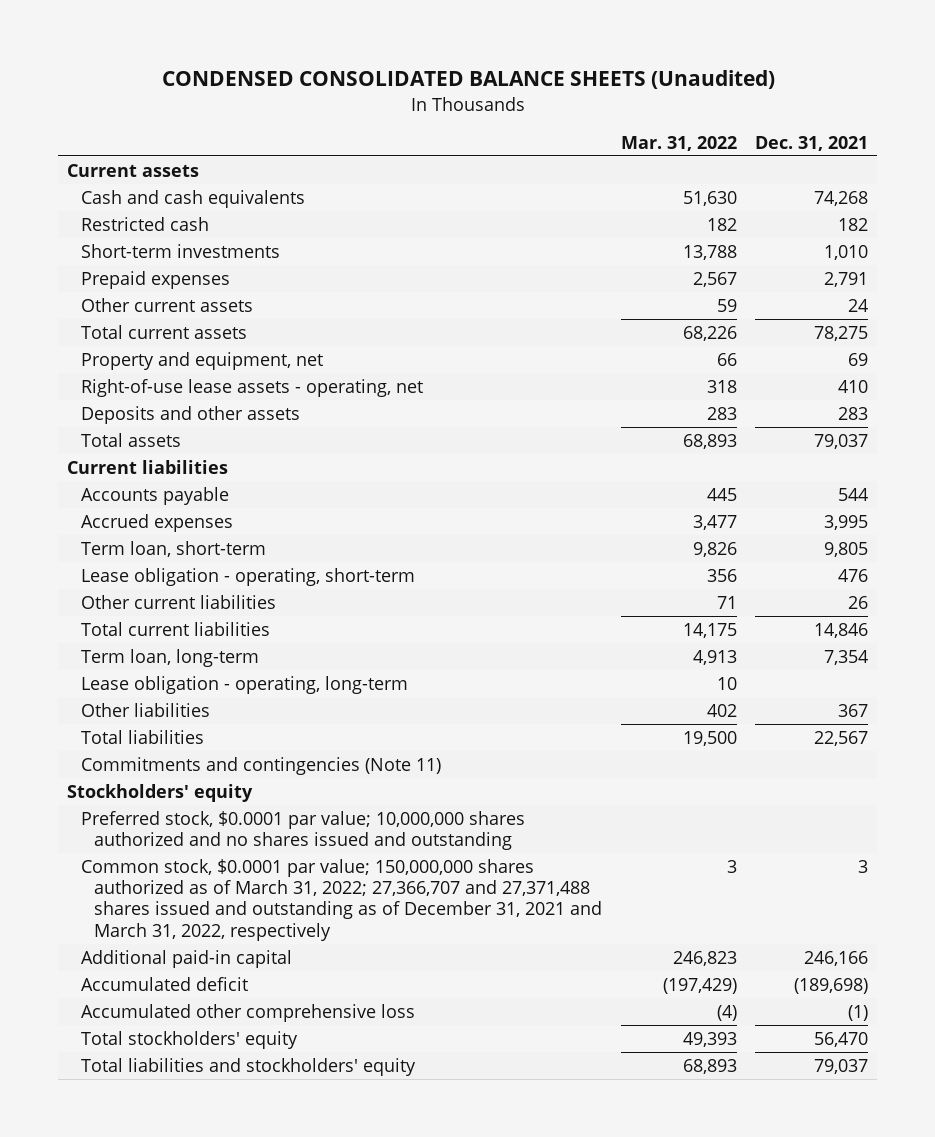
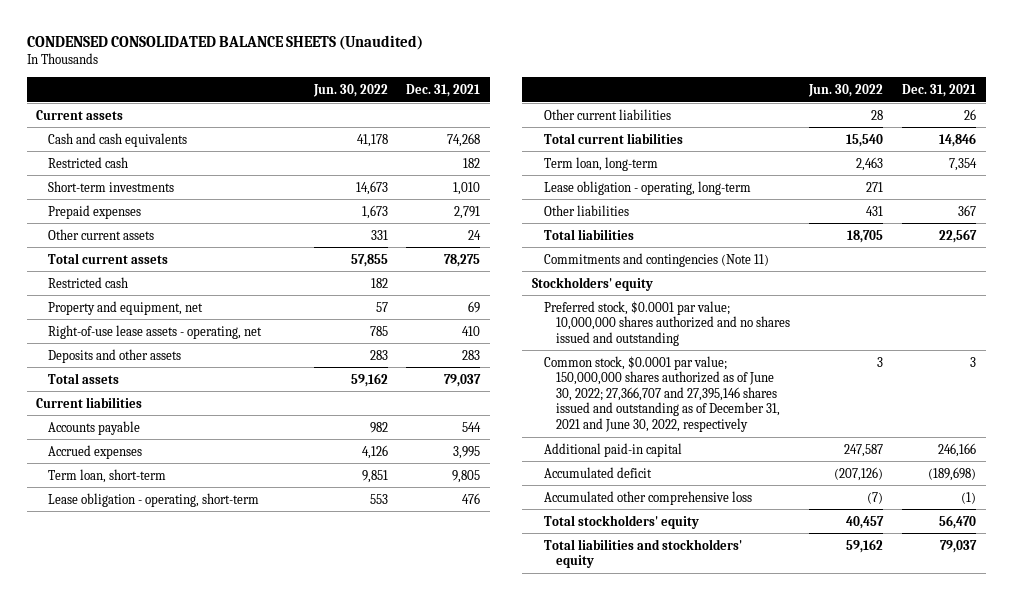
- | Mar. 31, 2022 | Dec. 31, 2021
+ | Jun. 30, 2022 | Dec. 31, 2021
+ Restricted cash | 182 |
- Common stock, $0.0001 par value; 150,000,000 shares authorized as of March 31, 2022; 27,366,707 and 27,371,488 shares issued and outstanding as of December 31, 2021 and March 31, 2022, respectively | 3 | 3
+ Common stock, $0.0001 par value; 150,000,000 shares authorized as of June 30, 2022; 27,366,707 and 27,395,146 shares issued and outstanding as of December 31, 2021 and June 30, 2022, respectively | 3 | 3

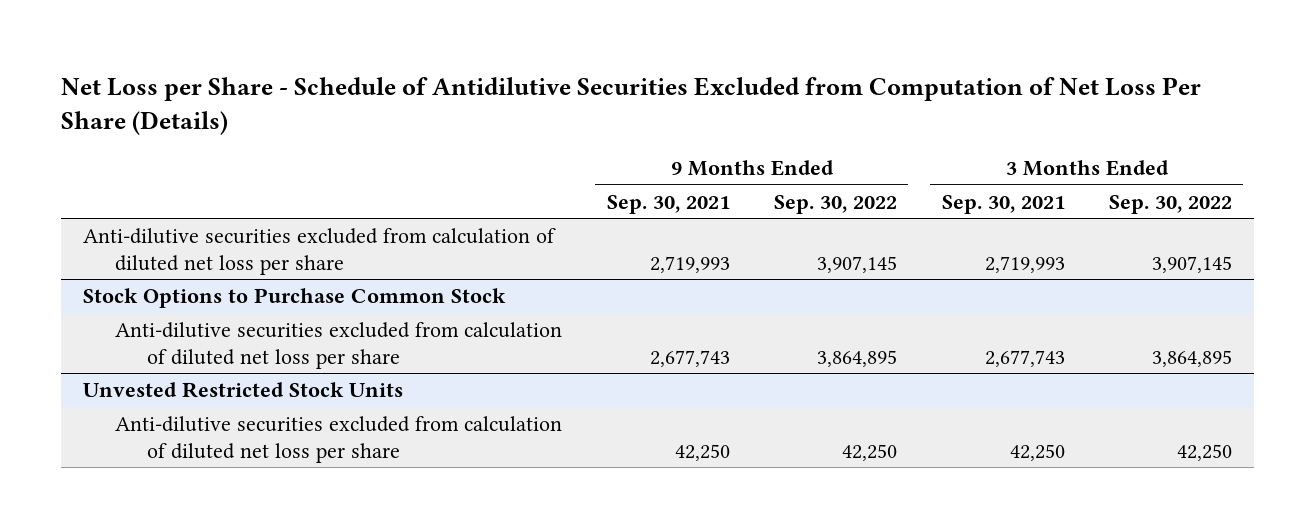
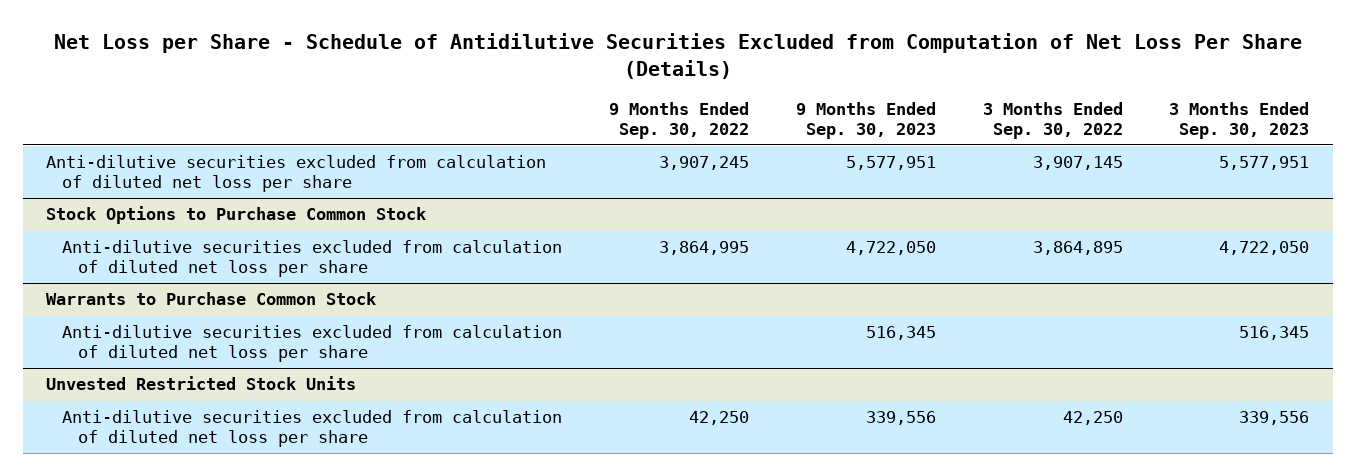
- | 9 Months Ended Sep. 30, 2021 | 9 Months Ended Sep. 30, 2022 | 3 Months Ended Sep. 30, 2021 | 3 Months Ended Sep. 30, 2022
+ | 9 Months Ended Sep. 30, 2022 | 9 Months Ended Sep. 30, 2023 | 3 Months Ended Sep. 30, 2022 | 3 Months Ended Sep. 30, 2023
- Anti-dilutive securities excluded from calculation of diluted net loss per share | 2,719,993 | 3,907,145 | 2,719,993 | 3,907,145
+ Anti-dilutive securities excluded from calculation of diluted net loss per share | 3,907,245 | 5,577,951 | 3,907,145 | 5,577,951
@ Stock Options to Purchase Common Stock
- Anti-dilutive securities excluded from calculation of diluted net loss per share | 2,677,743 | 3,864,895 | 2,677,743 | 3,864,895
+ Anti-dilutive securities excluded from calculation of diluted net loss per share | 3,864,995 | 4,722,050 | 3,864,895 | 4,722,050
+ Warrants to Purchase Common Stock
+ Anti-dilutive securities excluded from calculation of diluted net loss per share | | 516,345 | | 516,345

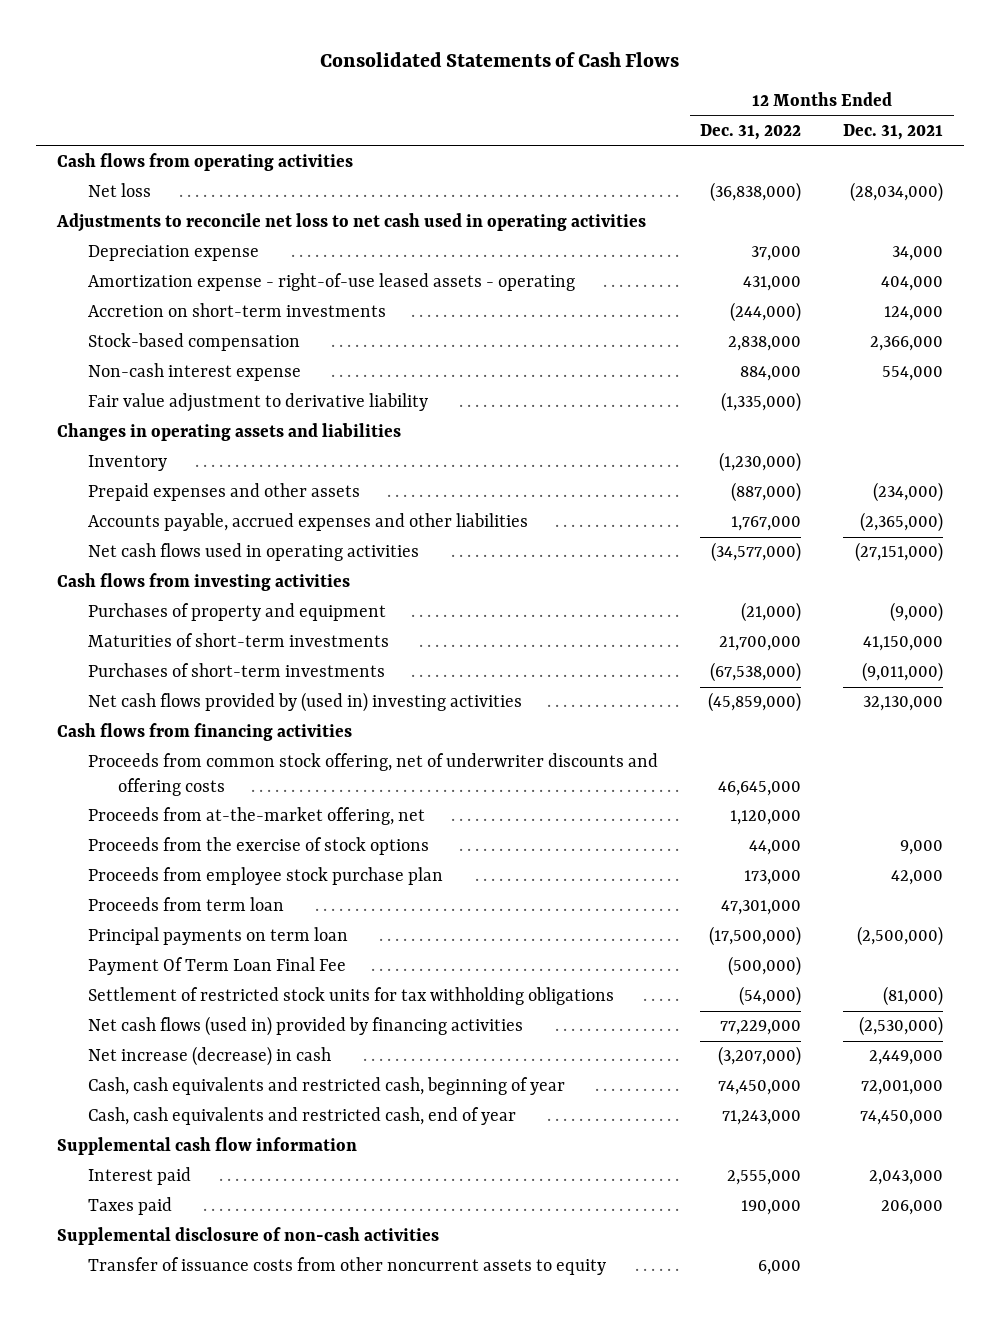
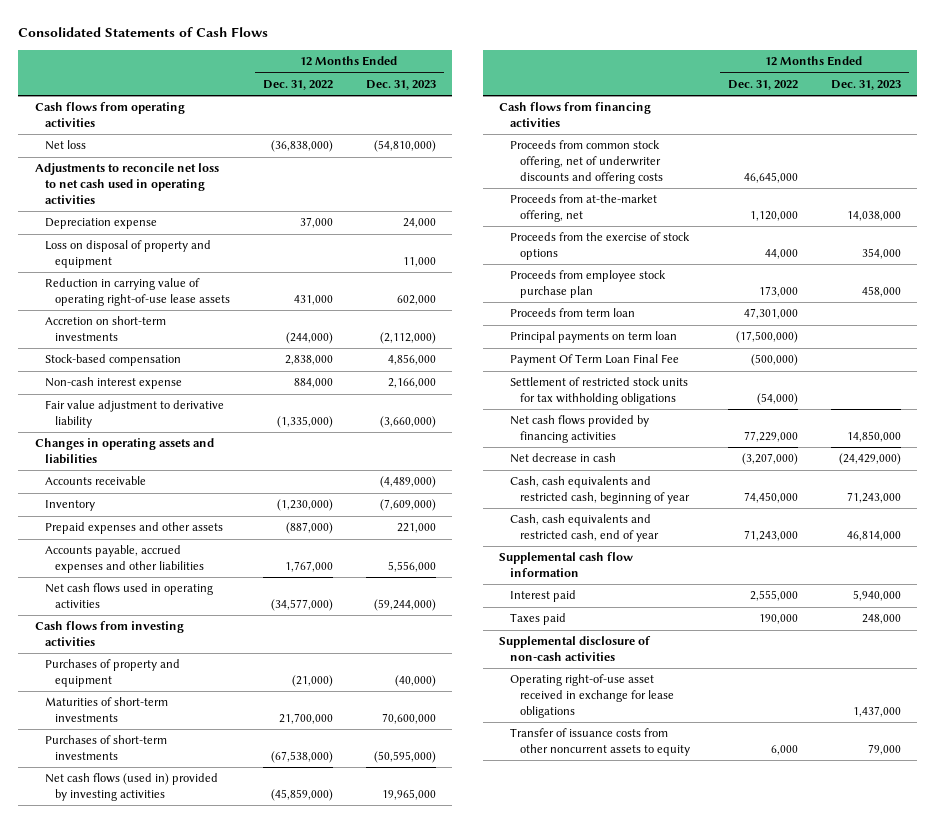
- | 12 Months Ended Dec. 31, 2022 | 12 Months Ended Dec. 31, 2021
+ | 12 Months Ended Dec. 31, 2022 | 12 Months Ended Dec. 31, 2023
- Amortization expense - right-of-use leased assets - operating | 431,000 | 404,000
+ Loss on disposal of property and equipment | | 11,000
+ Reduction in carrying value of operating right-of-use lease assets | 431,000 | 602,000
+ Accounts receivable | | (4,489,000)
- Net cash flows provided by (used in) investing activities | (45,859,000) | 32,130,000
+ Net cash flows (used in) provided by investing activities | (45,859,000) | 19,965,000
- Net cash flows (used in) provided by financing activities | 77,229,000 | (2,530,000)
- Net increase (decrease) in cash | (3,207,000) | 2,449,000
+ Net cash flows provided by financing activities | 77,229,000 | 14,850,000
+ Net decrease in cash | (3,207,000) | (24,429,000)
+ Operating right-of-use asset received in exchange for lease obligations | | 1,437,000

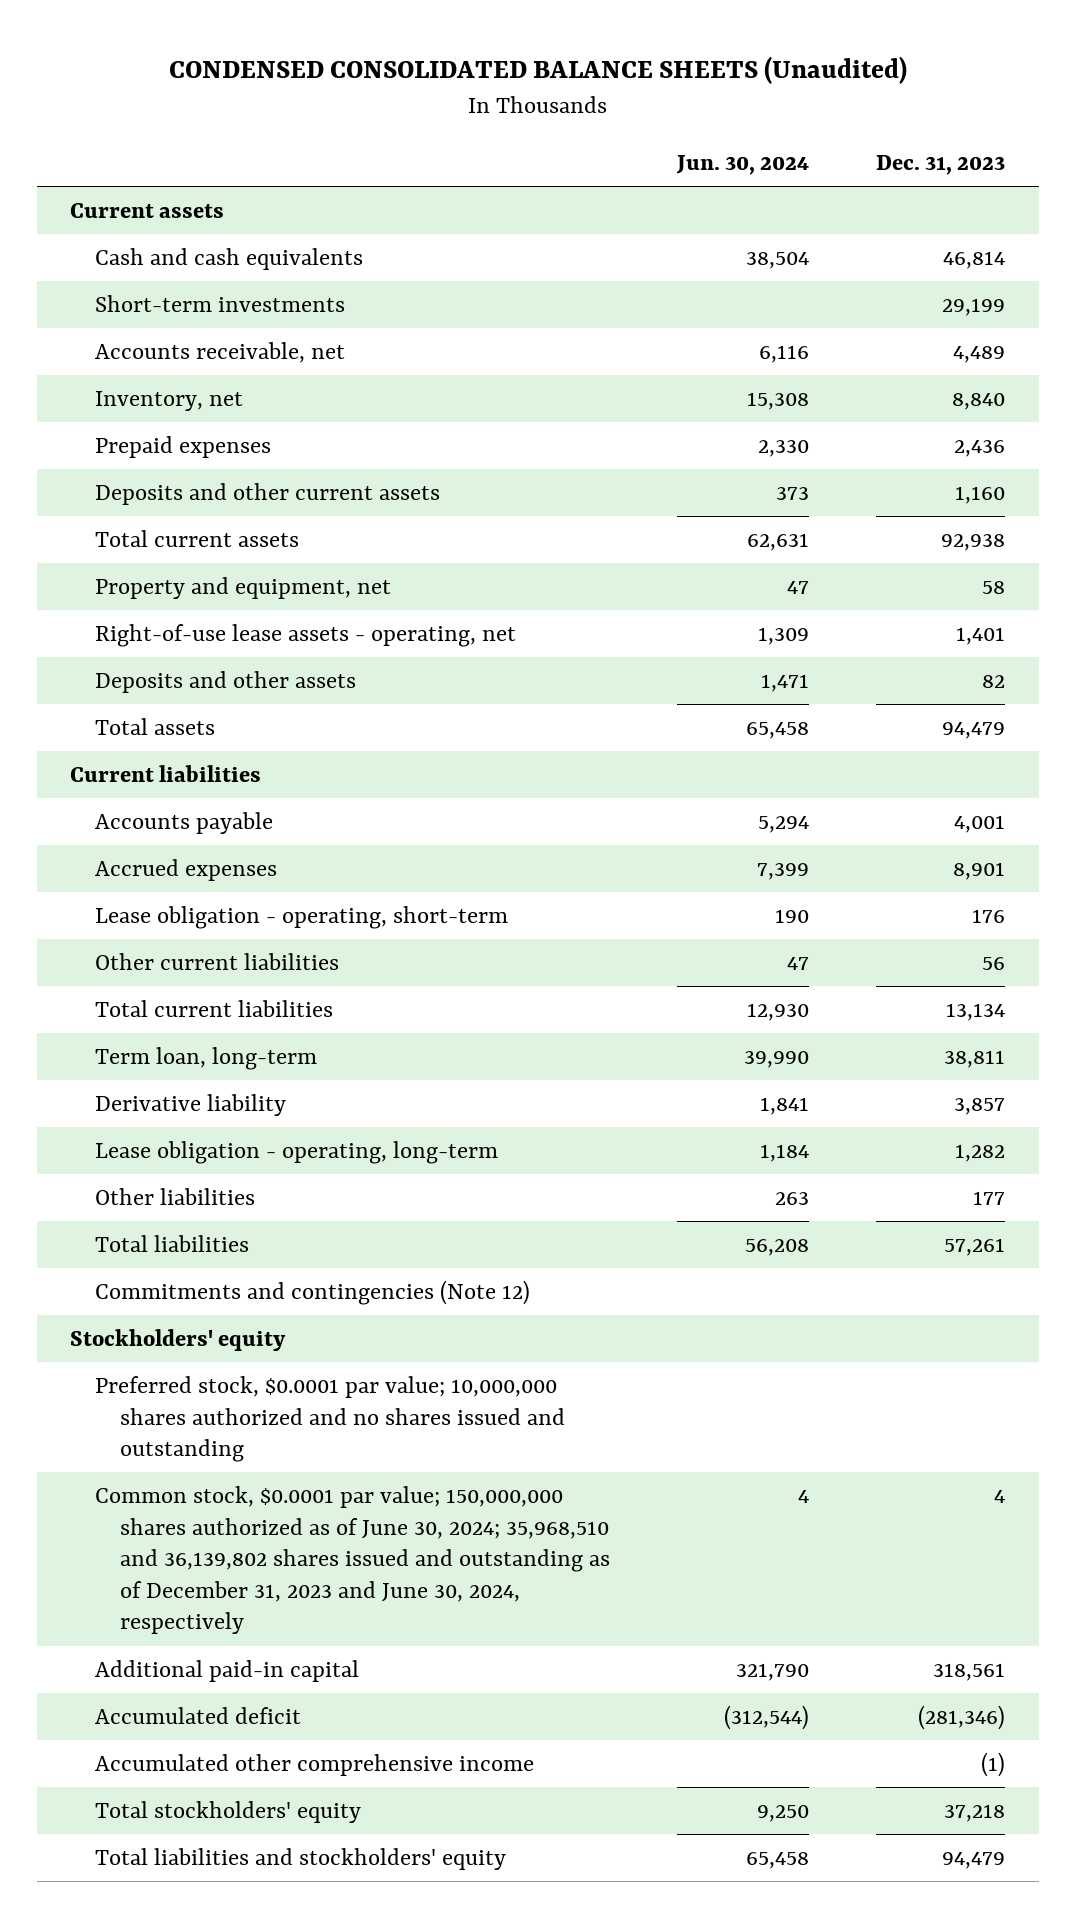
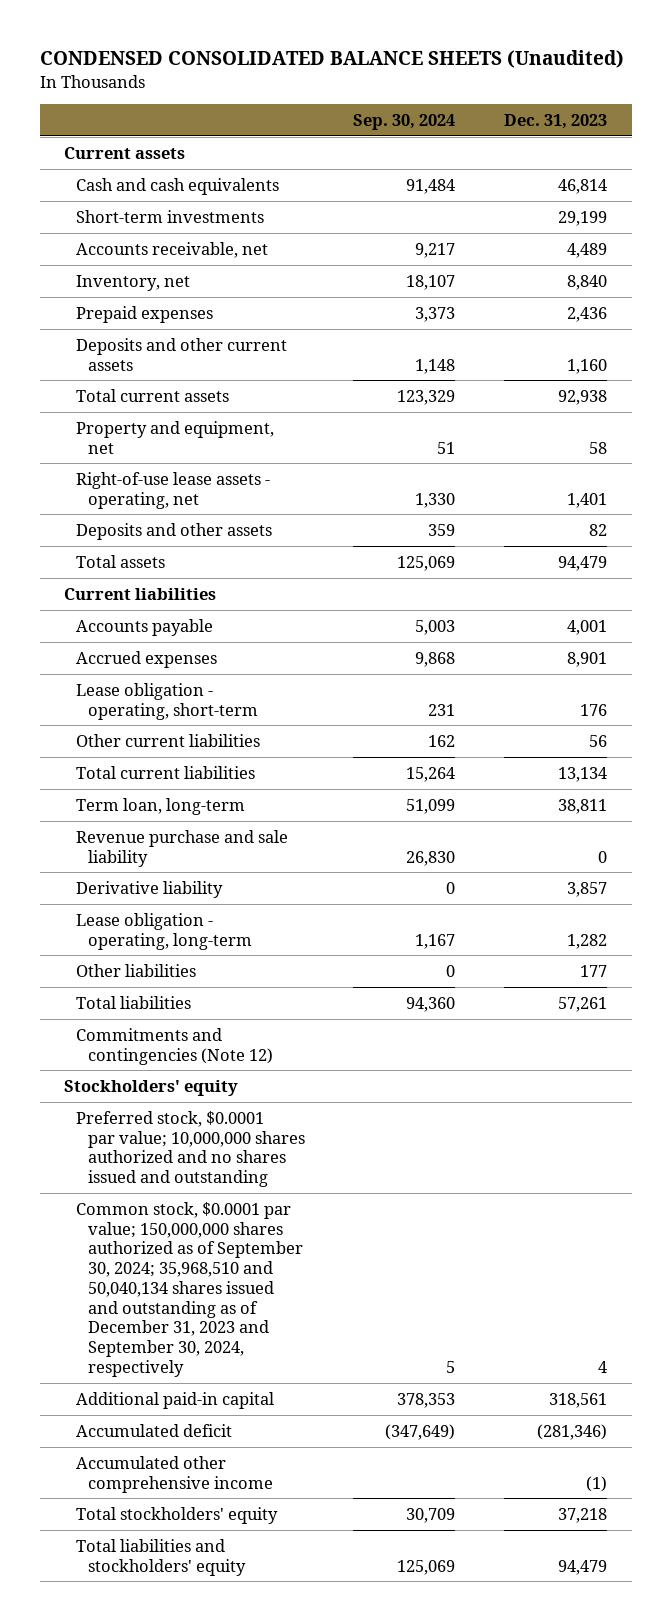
- | Jun. 30, 2024 | Dec. 31, 2023
+ | Sep. 30, 2024 | Dec. 31, 2023
+ Revenue purchase and sale liability | 26,830 | 0
- Common stock, $0.0001 par value; 150,000,000 shares authorized as of June 30, 2024; 35,968,510 and 36,139,802 shares issued and outstanding as of December 31, 2023 and June 30, 2024, respectively | 4 | 4
+ Common stock, $0.0001 par value; 150,000,000 shares authorized as of September 30, 2024; 35,968,510 and 50,040,134 shares issued and outstanding as of December 31, 2023 and September 30, 2024, respectively | 5 | 4

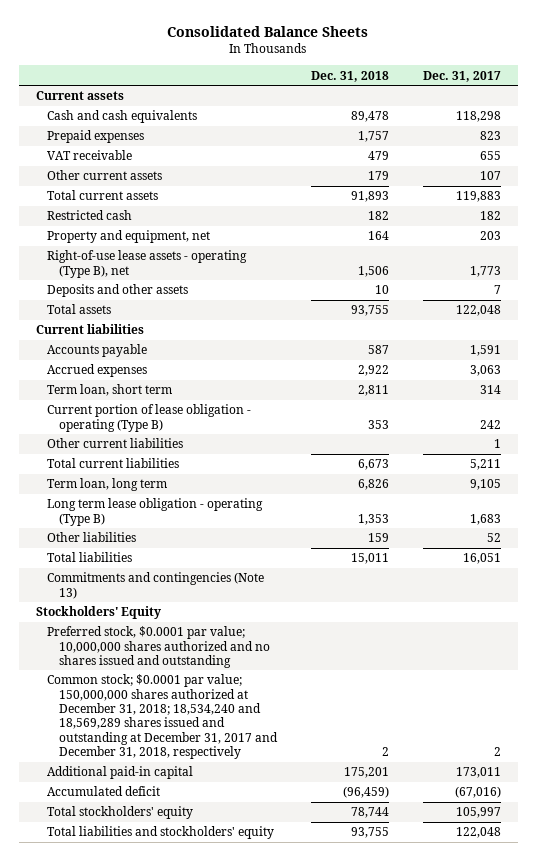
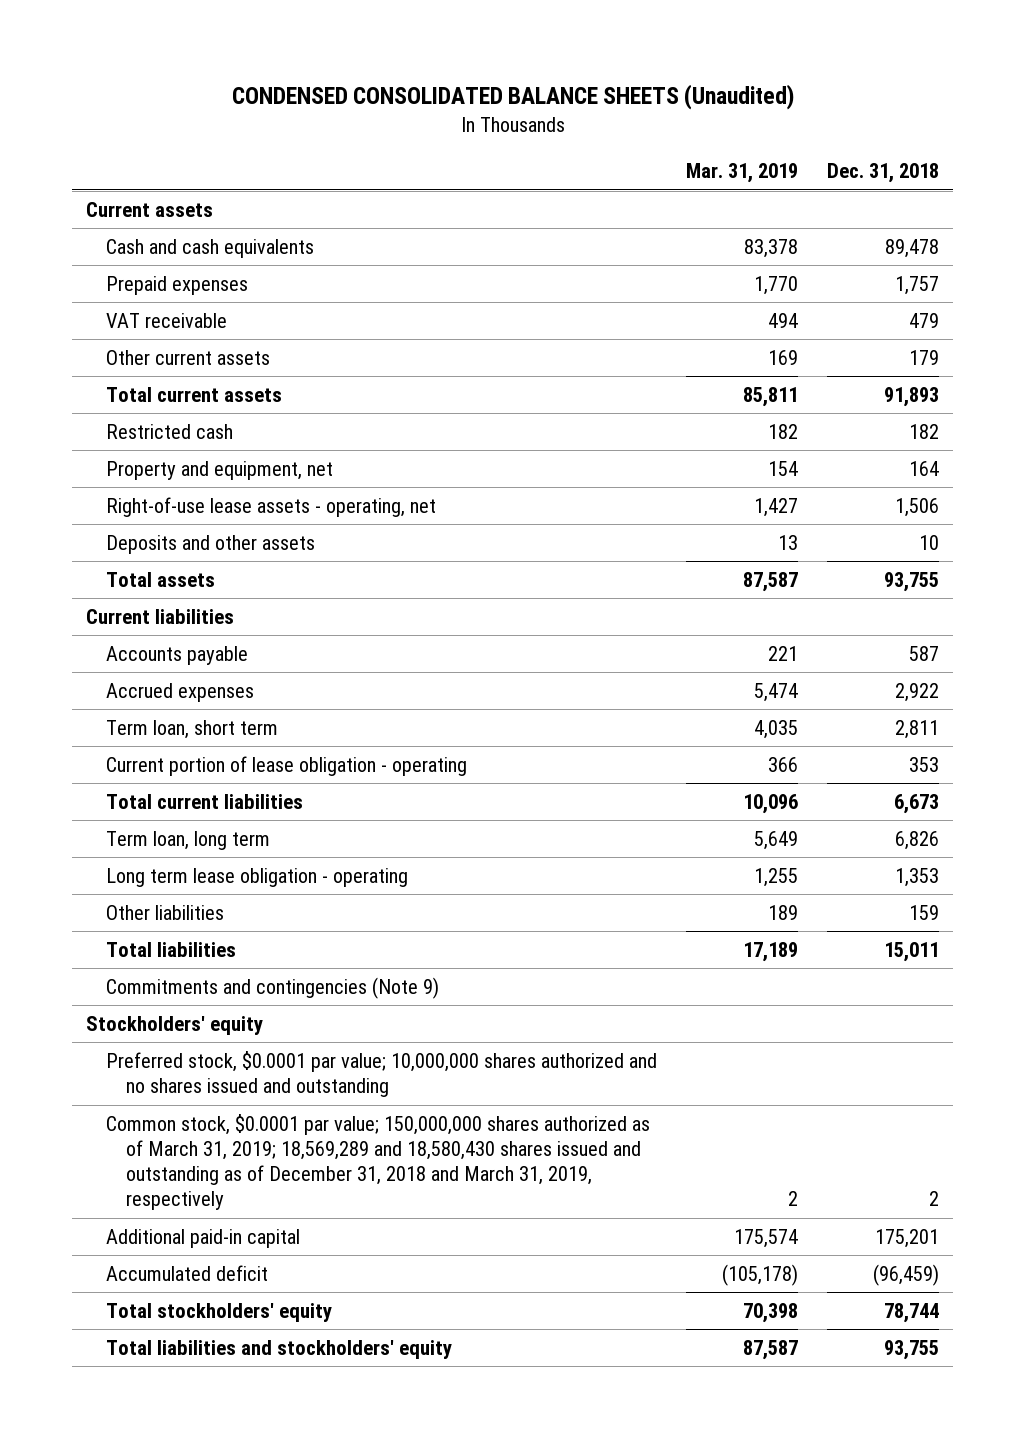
- Consolidated Balance Sheets
+ CONDENSED CONSOLIDATED BALANCE SHEETS (Unaudited)
- | Dec. 31, 2018 | Dec. 31, 2017
+ | Mar. 31, 2019 | Dec. 31, 2018
- Right-of-use lease assets - operating (Type B), net | 1,506 | 1,773
+ Right-of-use lease assets - operating, net | 1,427 | 1,506
- Current portion of lease obligation - operating (Type B) | 353 | 242
- Other current liabilities | | 1
+ Current portion of lease obligation - operating | 366 | 353
- Long term lease obligation - operating (Type B) | 1,353 | 1,683
+ Long term lease obligation - operating | 1,255 | 1,353
- Commitments and contingencies (Note 13)
- Stockholders' Equity
+ Commitments and contingencies (Note 9)
+ Stockholders' equity
- Common stock; $0.0001 par value; 150,000,000 shares authorized at December 31, 2018; 18,534,240 and 18,569,289 shares issued and outstanding at December 31, 2017 and December 31, 2018, respectively | 2 | 2
+ Common stock, $0.0001 par value; 150,000,000 shares authorized as of March 31, 2019; 18,569,289 and 18,580,430 shares issued and outstanding as of December 31, 2018 and March 31, 2019, respectively | 2 | 2

